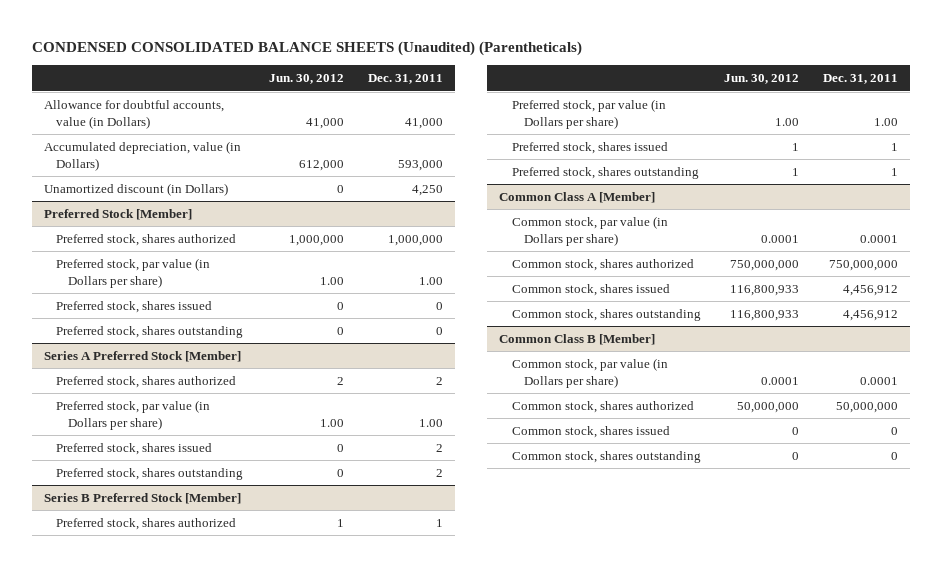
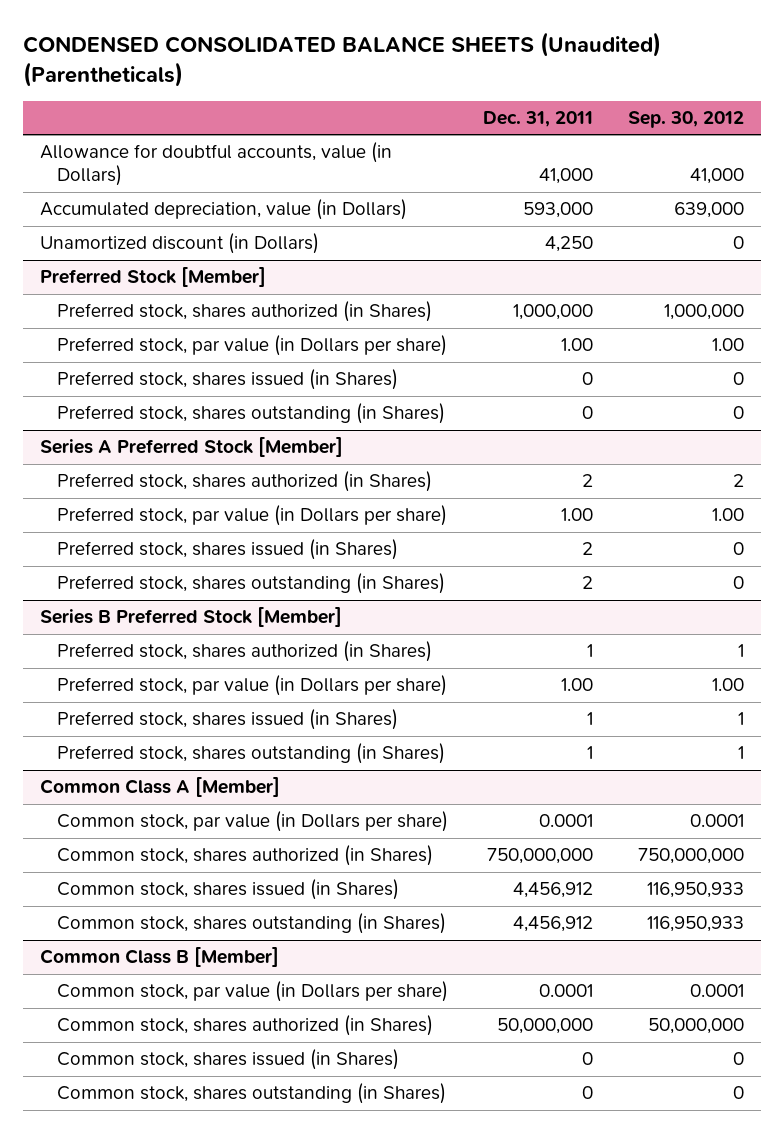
- | Jun. 30, 2012 | Dec. 31, 2011
+ | Dec. 31, 2011 | Sep. 30, 2012
@ Preferred Stock [Member]
- Preferred stock, shares authorized | 1,000,000 | 1,000,000
+ Preferred stock, shares authorized (in Shares) | 1,000,000 | 1,000,000
- Preferred stock, shares issued | 0 | 0
- Preferred stock, shares outstanding | 0 | 0
+ Preferred stock, shares issued (in Shares) | 0 | 0
+ Preferred stock, shares outstanding (in Shares) | 0 | 0
@ Series A Preferred Stock [Member]
- Preferred stock, shares authorized | 2 | 2
+ Preferred stock, shares authorized (in Shares) | 2 | 2
- Preferred stock, shares issued | 0 | 2
- Preferred stock, shares outstanding | 0 | 2
+ Preferred stock, shares issued (in Shares) | 2 | 0
+ Preferred stock, shares outstanding (in Shares) | 2 | 0
@ Series B Preferred Stock [Member]
- Preferred stock, shares authorized | 1 | 1
+ Preferred stock, shares authorized (in Shares) | 1 | 1
- Preferred stock, shares issued | 1 | 1
- Preferred stock, shares outstanding | 1 | 1
+ Preferred stock, shares issued (in Shares) | 1 | 1
+ Preferred stock, shares outstanding (in Shares) | 1 | 1
@ Common Class A [Member]
- Common stock, shares authorized | 750,000,000 | 750,000,000
- Common stock, shares issued | 116,800,933 | 4,456,912
- Common stock, shares outstanding | 116,800,933 | 4,456,912
+ Common stock, shares authorized (in Shares) | 750,000,000 | 750,000,000
+ Common stock, shares issued (in Shares) | 4,456,912 | 116,950,933
+ Common stock, shares outstanding (in Shares) | 4,456,912 | 116,950,933
@ Common Class B [Member]
- Common stock, shares authorized | 50,000,000 | 50,000,000
- Common stock, shares issued | 0 | 0
- Common stock, shares outstanding | 0 | 0
+ Common stock, shares authorized (in Shares) | 50,000,000 | 50,000,000
+ Common stock, shares issued (in Shares) | 0 | 0
+ Common stock, shares outstanding (in Shares) | 0 | 0

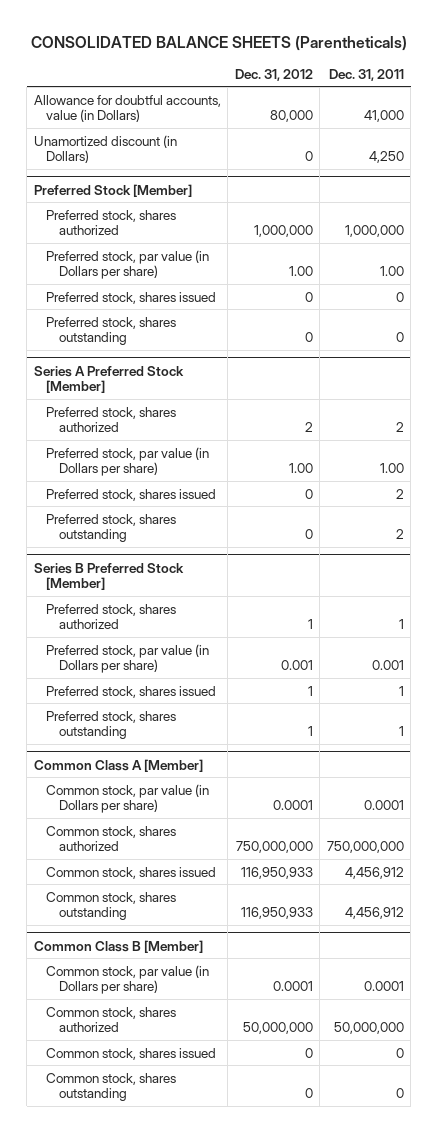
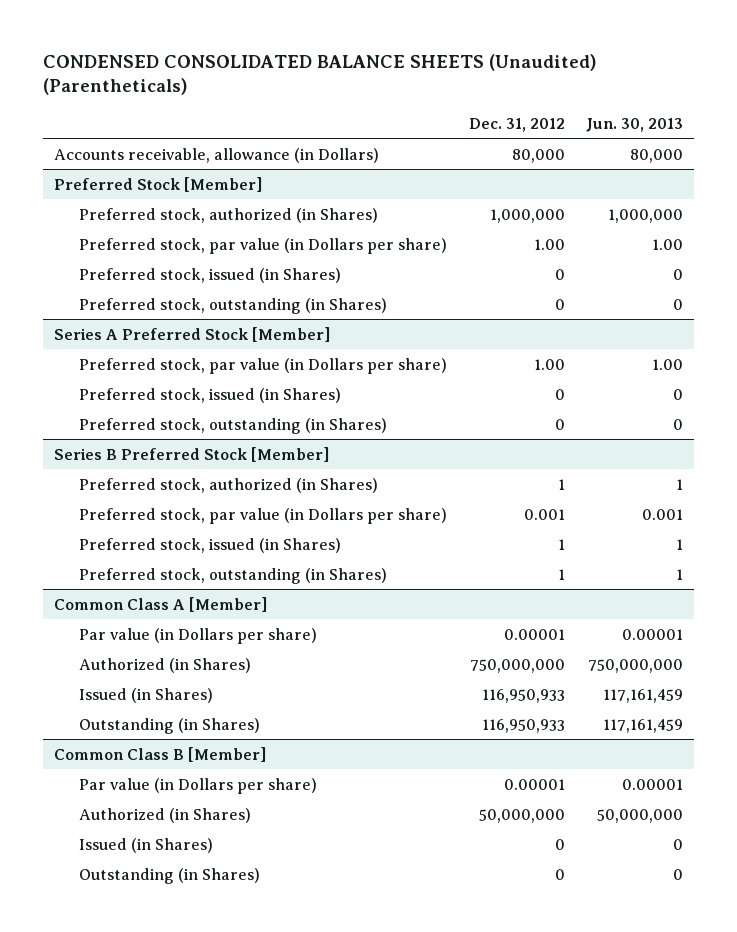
- CONSOLIDATED BALANCE SHEETS (Parentheticals)
+ CONDENSED CONSOLIDATED BALANCE SHEETS (Unaudited) (Parentheticals)
- | Dec. 31, 2012 | Dec. 31, 2011
+ | Dec. 31, 2012 | Jun. 30, 2013
- Allowance for doubtful accounts, value (in Dollars) | 80,000 | 41,000
- Unamortized discount (in Dollars) | 0 | 4,250
+ Accounts receivable, allowance (in Dollars) | 80,000 | 80,000
@ Preferred Stock [Member]
- Preferred stock, shares authorized | 1,000,000 | 1,000,000
+ Preferred stock, authorized (in Shares) | 1,000,000 | 1,000,000
- Preferred stock, shares issued | 0 | 0
- Preferred stock, shares outstanding | 0 | 0
+ Preferred stock, issued (in Shares) | 0 | 0
+ Preferred stock, outstanding (in Shares) | 0 | 0
@ Series A Preferred Stock [Member]
- Preferred stock, shares authorized | 2 | 2
- Preferred stock, shares issued | 0 | 2
- Preferred stock, shares outstanding | 0 | 2
+ Preferred stock, issued (in Shares) | 0 | 0
+ Preferred stock, outstanding (in Shares) | 0 | 0
@ Series B Preferred Stock [Member]
- Preferred stock, shares authorized | 1 | 1
+ Preferred stock, authorized (in Shares) | 1 | 1
- Preferred stock, shares issued | 1 | 1
- Preferred stock, shares outstanding | 1 | 1
+ Preferred stock, issued (in Shares) | 1 | 1
+ Preferred stock, outstanding (in Shares) | 1 | 1
@ Common Class A [Member]
- Common stock, par value (in Dollars per share) | 0.0001 | 0.0001
- Common stock, shares authorized | 750,000,000 | 750,000,000
- Common stock, shares issued | 116,950,933 | 4,456,912
- Common stock, shares outstanding | 116,950,933 | 4,456,912
+ Par value (in Dollars per share) | 0.00001 | 0.00001
+ Authorized (in Shares) | 750,000,000 | 750,000,000
+ Issued (in Shares) | 116,950,933 | 117,161,459
+ Outstanding (in Shares) | 116,950,933 | 117,161,459
@ Common Class B [Member]
- Common stock, par value (in Dollars per share) | 0.0001 | 0.0001
- Common stock, shares authorized | 50,000,000 | 50,000,000
- Common stock, shares issued | 0 | 0
- Common stock, shares outstanding | 0 | 0
+ Par value (in Dollars per share) | 0.00001 | 0.00001
+ Authorized (in Shares) | 50,000,000 | 50,000,000
+ Issued (in Shares) | 0 | 0
+ Outstanding (in Shares) | 0 | 0

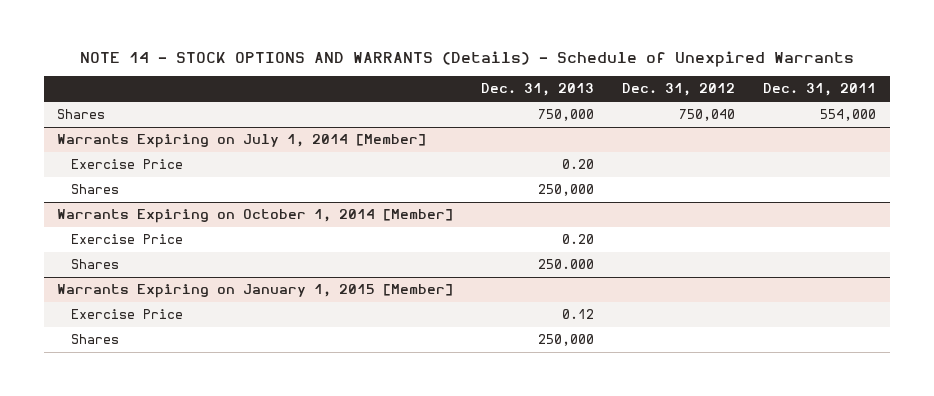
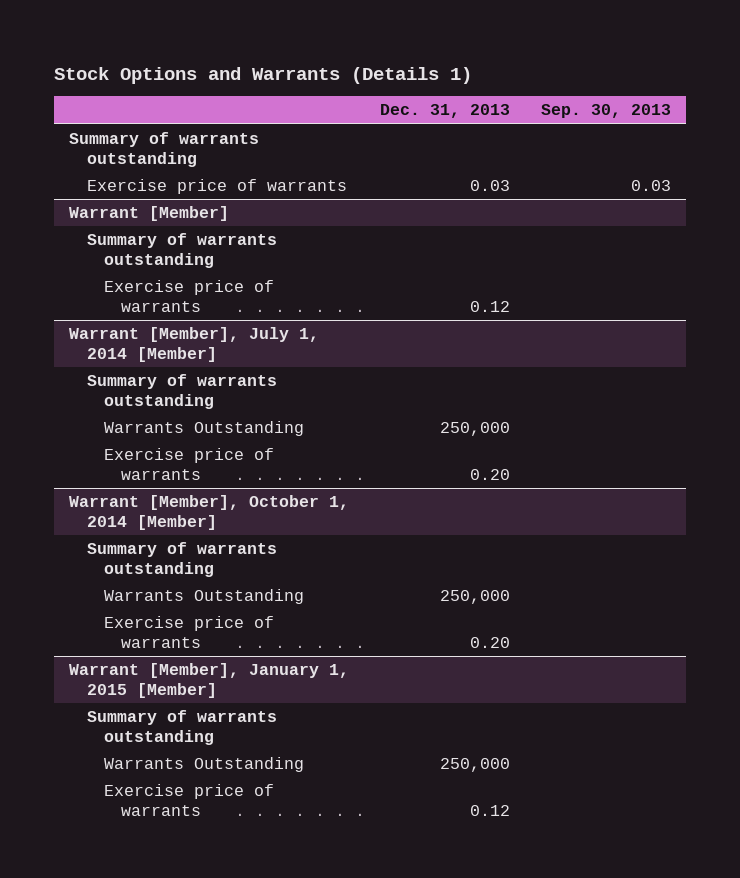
- NOTE 14 - STOCK OPTIONS AND WARRANTS (Details) - Schedule of Unexpired Warrants
+ Stock Options and Warrants (Details 1)
- | Dec. 31, 2013 | Dec. 31, 2012 | Dec. 31, 2011
+ | Dec. 31, 2013 | Sep. 30, 2013
- Shares | 750,000 | 750,040 | 554,000
- Warrants Expiring on July 1, 2014 [Member]
- Exercise Price | 0.20 | |
- Shares | 250,000 | |
- Warrants Expiring on October 1, 2014 [Member]
- Exercise Price | 0.20 | |
- Shares | 250.000 | |
- Warrants Expiring on January 1, 2015 [Member]
- Exercise Price | 0.12 | |
- Shares | 250,000 | |
+ Summary of warrants outstanding
+ Exercise price of warrants | 0.03 | 0.03
+ Warrant [Member]
+ Summary of warrants outstanding
+ Exercise price of warrants | 0.12 |
+ Warrant [Member], July 1, 2014 [Member]
+ Summary of warrants outstanding
+ Warrants Outstanding | 250,000 |
+ Exercise price of warrants | 0.20 |
+ Warrant [Member], October 1, 2014 [Member]
+ Summary of warrants outstanding
+ Warrants Outstanding | 250,000 |
+ Exercise price of warrants | 0.20 |
+ Warrant [Member], January 1, 2015 [Member]
+ Summary of warrants outstanding
+ Warrants Outstanding | 250,000 |
+ Exercise price of warrants | 0.12 |

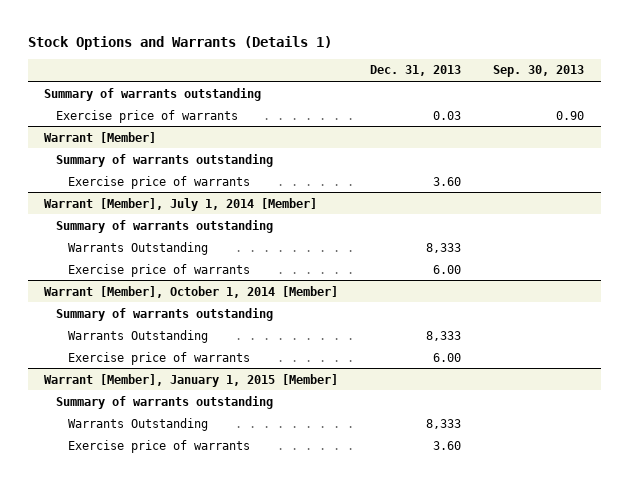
- Exercise price of warrants | 0.03 | 0.03
+ Exercise price of warrants | 0.03 | 0.90
@ Warrant [Member]
- Exercise price of warrants | 0.12 |
+ Exercise price of warrants | 3.60 |
@ Warrant [Member], July 1, 2014 [Member]
- Warrants Outstanding | 250,000 |
- Exercise price of warrants | 0.20 |
+ Warrants Outstanding | 8,333 |
+ Exercise price of warrants | 6.00 |
@ Warrant [Member], October 1, 2014 [Member]
- Warrants Outstanding | 250,000 |
- Exercise price of warrants | 0.20 |
+ Warrants Outstanding | 8,333 |
+ Exercise price of warrants | 6.00 |
@ Warrant [Member], January 1, 2015 [Member]
- Warrants Outstanding | 250,000 |
- Exercise price of warrants | 0.12 |
+ Warrants Outstanding | 8,333 |
+ Exercise price of warrants | 3.60 |

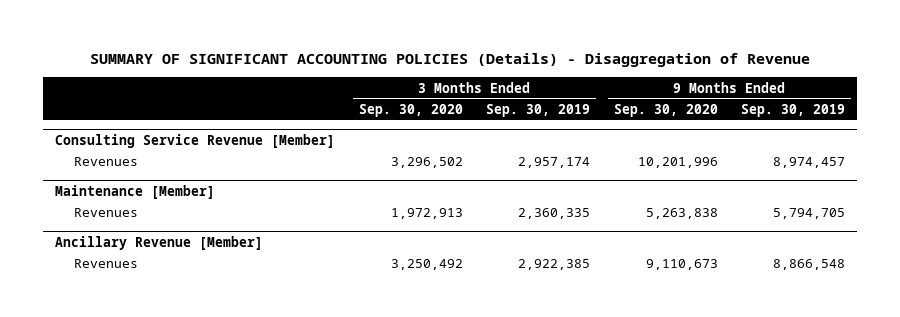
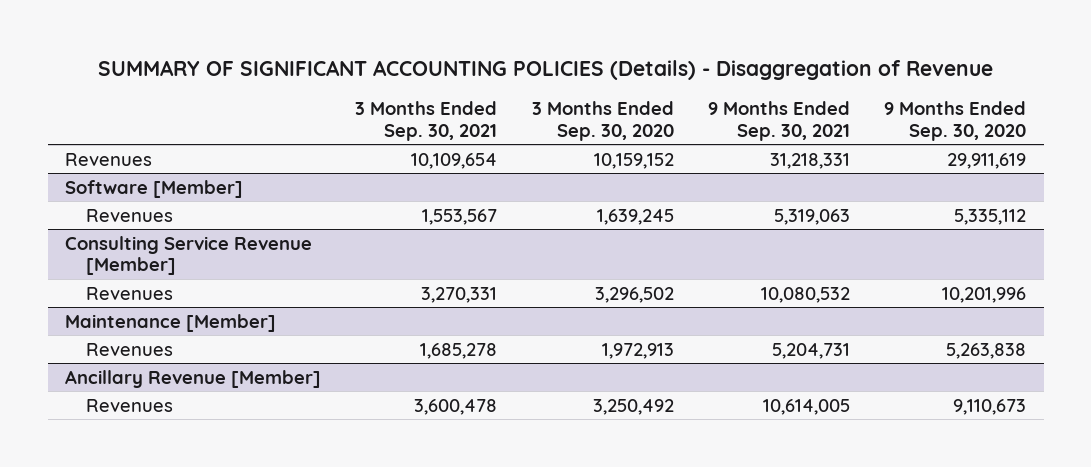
- | 3 Months Ended Sep. 30, 2020 | 3 Months Ended Sep. 30, 2019 | 9 Months Ended Sep. 30, 2020 | 9 Months Ended Sep. 30, 2019
+ | 3 Months Ended Sep. 30, 2021 | 3 Months Ended Sep. 30, 2020 | 9 Months Ended Sep. 30, 2021 | 9 Months Ended Sep. 30, 2020
+ Revenues | 10,109,654 | 10,159,152 | 31,218,331 | 29,911,619
+ Software [Member]
+ Revenues | 1,553,567 | 1,639,245 | 5,319,063 | 5,335,112

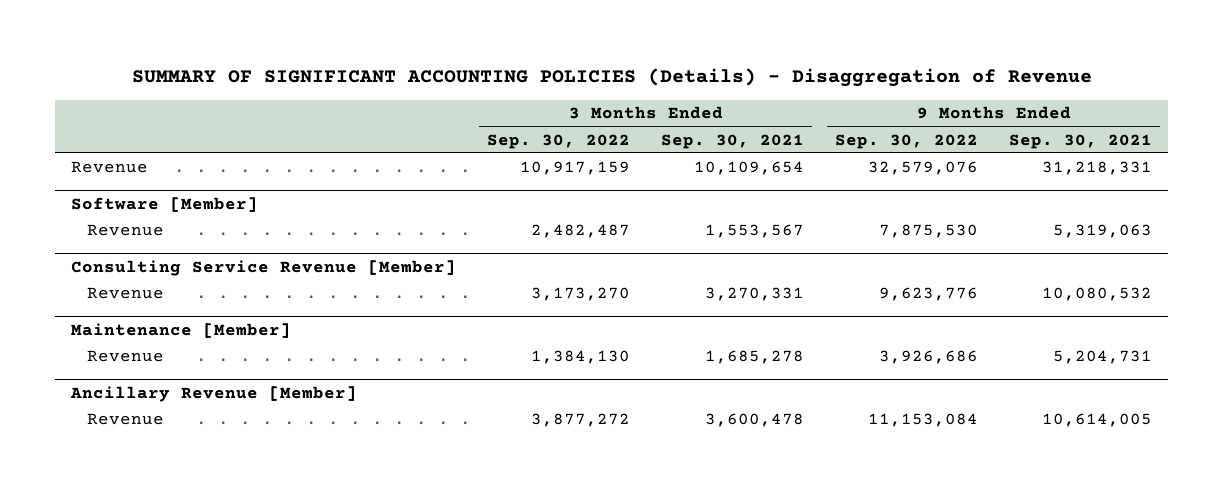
- | 3 Months Ended Sep. 30, 2021 | 3 Months Ended Sep. 30, 2020 | 9 Months Ended Sep. 30, 2021 | 9 Months Ended Sep. 30, 2020
+ | 3 Months Ended Sep. 30, 2022 | 3 Months Ended Sep. 30, 2021 | 9 Months Ended Sep. 30, 2022 | 9 Months Ended Sep. 30, 2021
- Revenues | 10,109,654 | 10,159,152 | 31,218,331 | 29,911,619
+ Revenue | 10,917,159 | 10,109,654 | 32,579,076 | 31,218,331
@ Software [Member]
- Revenues | 1,553,567 | 1,639,245 | 5,319,063 | 5,335,112
+ Revenue | 2,482,487 | 1,553,567 | 7,875,530 | 5,319,063
@ Consulting Service Revenue [Member]
- Revenues | 3,270,331 | 3,296,502 | 10,080,532 | 10,201,996
+ Revenue | 3,173,270 | 3,270,331 | 9,623,776 | 10,080,532
@ Maintenance [Member]
- Revenues | 1,685,278 | 1,972,913 | 5,204,731 | 5,263,838
+ Revenue | 1,384,130 | 1,685,278 | 3,926,686 | 5,204,731
@ Ancillary Revenue [Member]
- Revenues | 3,600,478 | 3,250,492 | 10,614,005 | 9,110,673
+ Revenue | 3,877,272 | 3,600,478 | 11,153,084 | 10,614,005

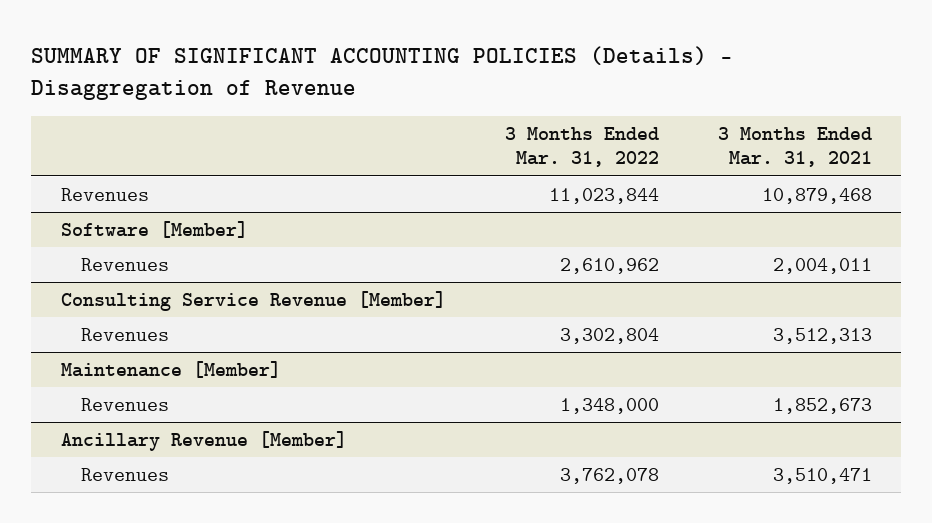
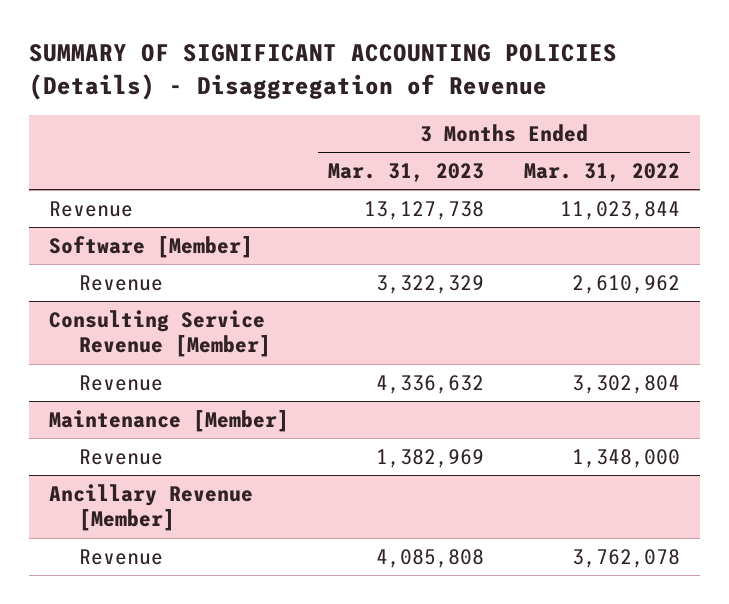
- | 3 Months Ended Mar. 31, 2022 | 3 Months Ended Mar. 31, 2021
+ | 3 Months Ended Mar. 31, 2023 | 3 Months Ended Mar. 31, 2022
- Revenues | 11,023,844 | 10,879,468
+ Revenue | 13,127,738 | 11,023,844
@ Software [Member]
- Revenues | 2,610,962 | 2,004,011
+ Revenue | 3,322,329 | 2,610,962
@ Consulting Service Revenue [Member]
- Revenues | 3,302,804 | 3,512,313
+ Revenue | 4,336,632 | 3,302,804
@ Maintenance [Member]
- Revenues | 1,348,000 | 1,852,673
+ Revenue | 1,382,969 | 1,348,000
@ Ancillary Revenue [Member]
- Revenues | 3,762,078 | 3,510,471
+ Revenue | 4,085,808 | 3,762,078

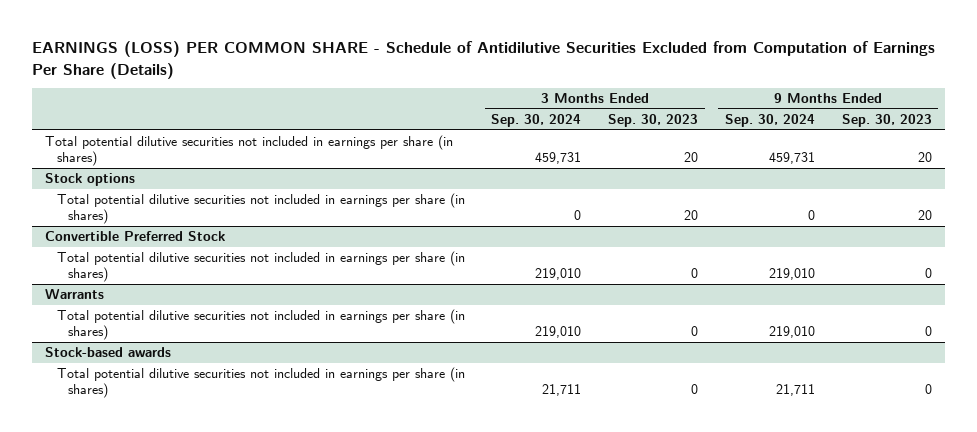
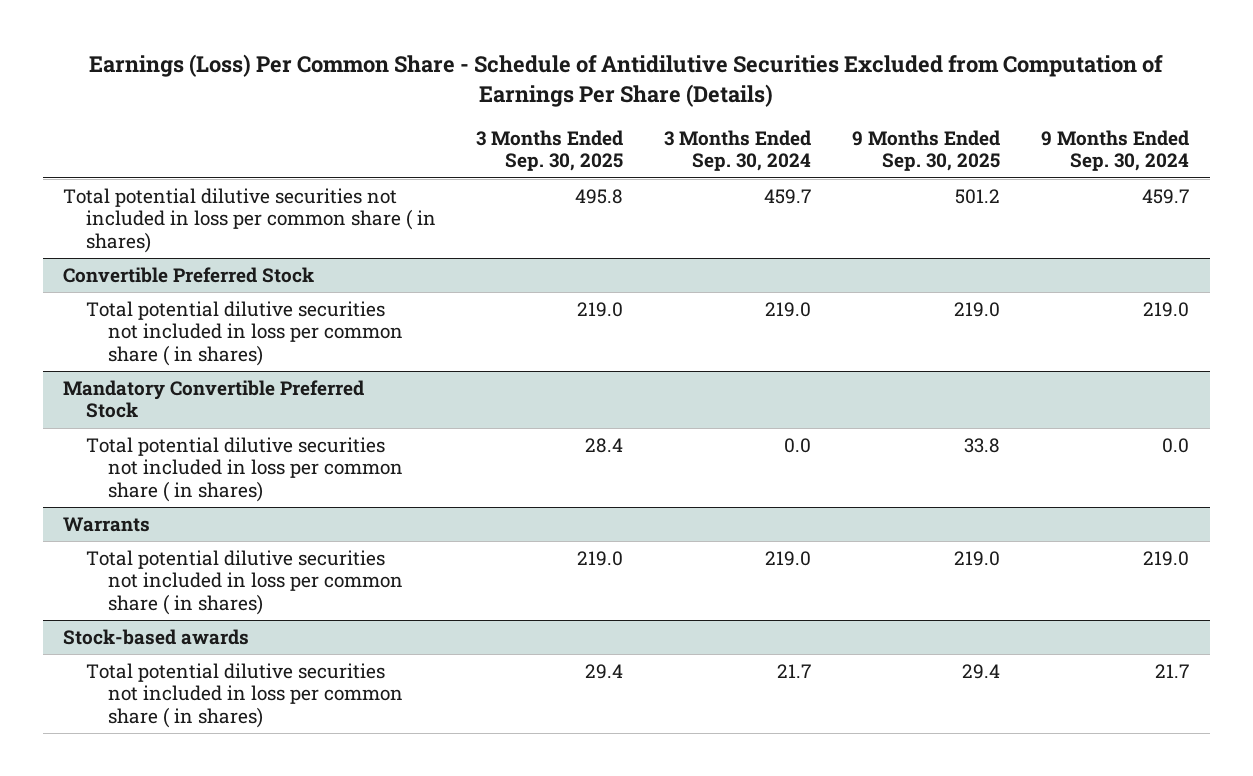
- EARNINGS (LOSS) PER COMMON SHARE - Schedule of Antidilutive Securities Excluded from Computation of Earnings Per Share (Details)
+ Earnings (Loss) Per Common Share - Schedule of Antidilutive Securities Excluded from Computation of Earnings Per Share (Details)
- | 3 Months Ended Sep. 30, 2024 | 3 Months Ended Sep. 30, 2023 | 9 Months Ended Sep. 30, 2024 | 9 Months Ended Sep. 30, 2023
+ | 3 Months Ended Sep. 30, 2025 | 3 Months Ended Sep. 30, 2024 | 9 Months Ended Sep. 30, 2025 | 9 Months Ended Sep. 30, 2024
- Total potential dilutive securities not included in earnings per share (in shares) | 459,731 | 20 | 459,731 | 20
- Stock options
- Total potential dilutive securities not included in earnings per share (in shares) | 0 | 20 | 0 | 20
+ Total potential dilutive securities not included in loss per common share ( in shares) | 495.8 | 459.7 | 501.2 | 459.7
@ Convertible Preferred Stock
- Total potential dilutive securities not included in earnings per share (in shares) | 219,010 | 0 | 219,010 | 0
+ Total potential dilutive securities not included in loss per common share ( in shares) | 219.0 | 219.0 | 219.0 | 219.0
+ Mandatory Convertible Preferred Stock
+ Total potential dilutive securities not included in loss per common share ( in shares) | 28.4 | 0.0 | 33.8 | 0.0
@ Warrants
- Total potential dilutive securities not included in earnings per share (in shares) | 219,010 | 0 | 219,010 | 0
+ Total potential dilutive securities not included in loss per common share ( in shares) | 219.0 | 219.0 | 219.0 | 219.0
@ Stock-based awards
- Total potential dilutive securities not included in earnings per share (in shares) | 21,711 | 0 | 21,711 | 0
+ Total potential dilutive securities not included in loss per common share ( in shares) | 29.4 | 21.7 | 29.4 | 21.7

